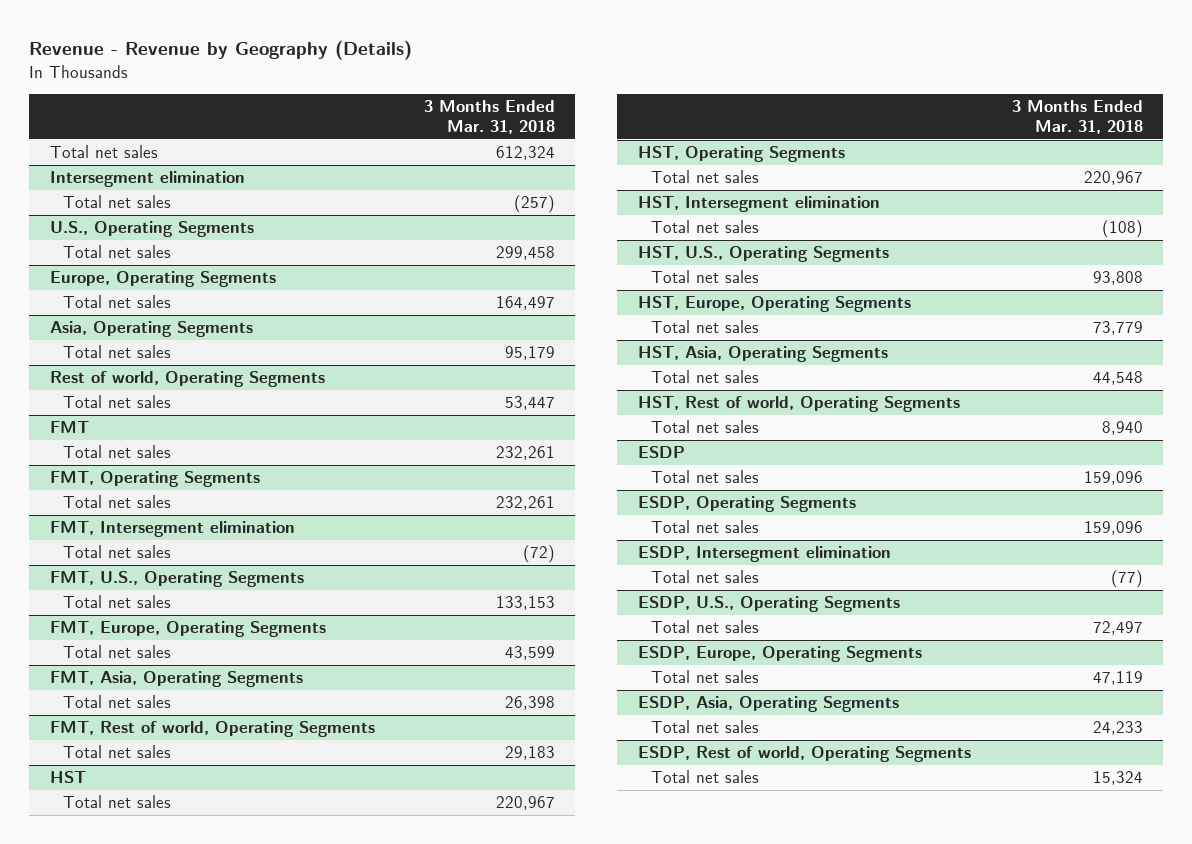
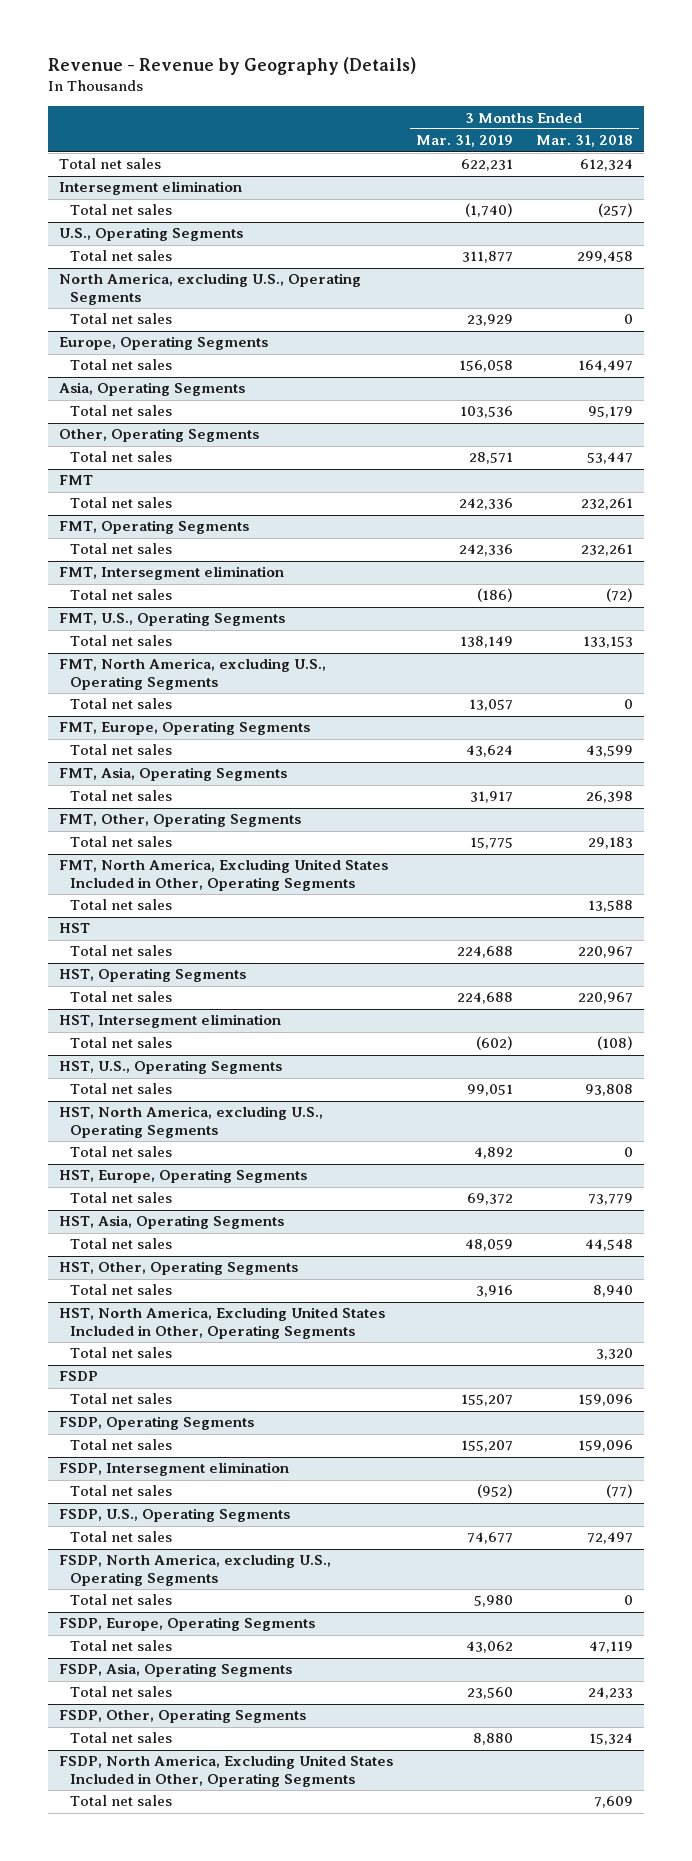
- | 3 Months Ended Mar. 31, 2018
+ | 3 Months Ended Mar. 31, 2019 | 3 Months Ended Mar. 31, 2018
+ North America, excluding U.S., Operating Segments
+ Total net sales | 23,929 | 0
- Rest of world, Operating Segments
+ Other, Operating Segments
+ FMT, North America, excluding U.S., Operating Segments
+ Total net sales | 13,057 | 0
- FMT, Rest of world, Operating Segments
+ FMT, Other, Operating Segments
+ FMT, North America, Excluding United States Included in Other, Operating Segments
+ Total net sales | | 13,588
+ HST, North America, excluding U.S., Operating Segments
+ Total net sales | 4,892 | 0
- HST, Rest of world, Operating Segments
+ HST, Other, Operating Segments
- ESDP
+ HST, North America, Excluding United States Included in Other, Operating Segments
+ Total net sales | | 3,320
+ FSDP
- ESDP, Operating Segments
+ FSDP, Operating Segments
- ESDP, Intersegment elimination
+ FSDP, Intersegment elimination
- ESDP, U.S., Operating Segments
+ FSDP, U.S., Operating Segments
- ESDP, Europe, Operating Segments
+ FSDP, North America, excluding U.S., Operating Segments
+ Total net sales | 5,980 | 0
+ FSDP, Europe, Operating Segments
- ESDP, Asia, Operating Segments
+ FSDP, Asia, Operating Segments
- ESDP, Rest of world, Operating Segments
+ FSDP, Other, Operating Segments
+ FSDP, North America, Excluding United States Included in Other, Operating Segments
+ Total net sales | | 7,609

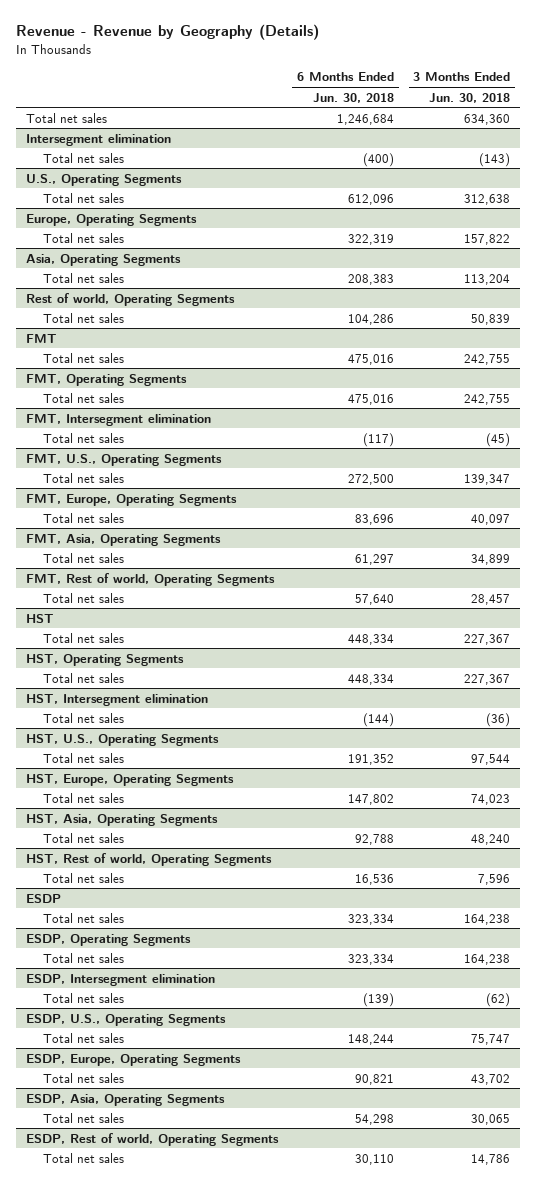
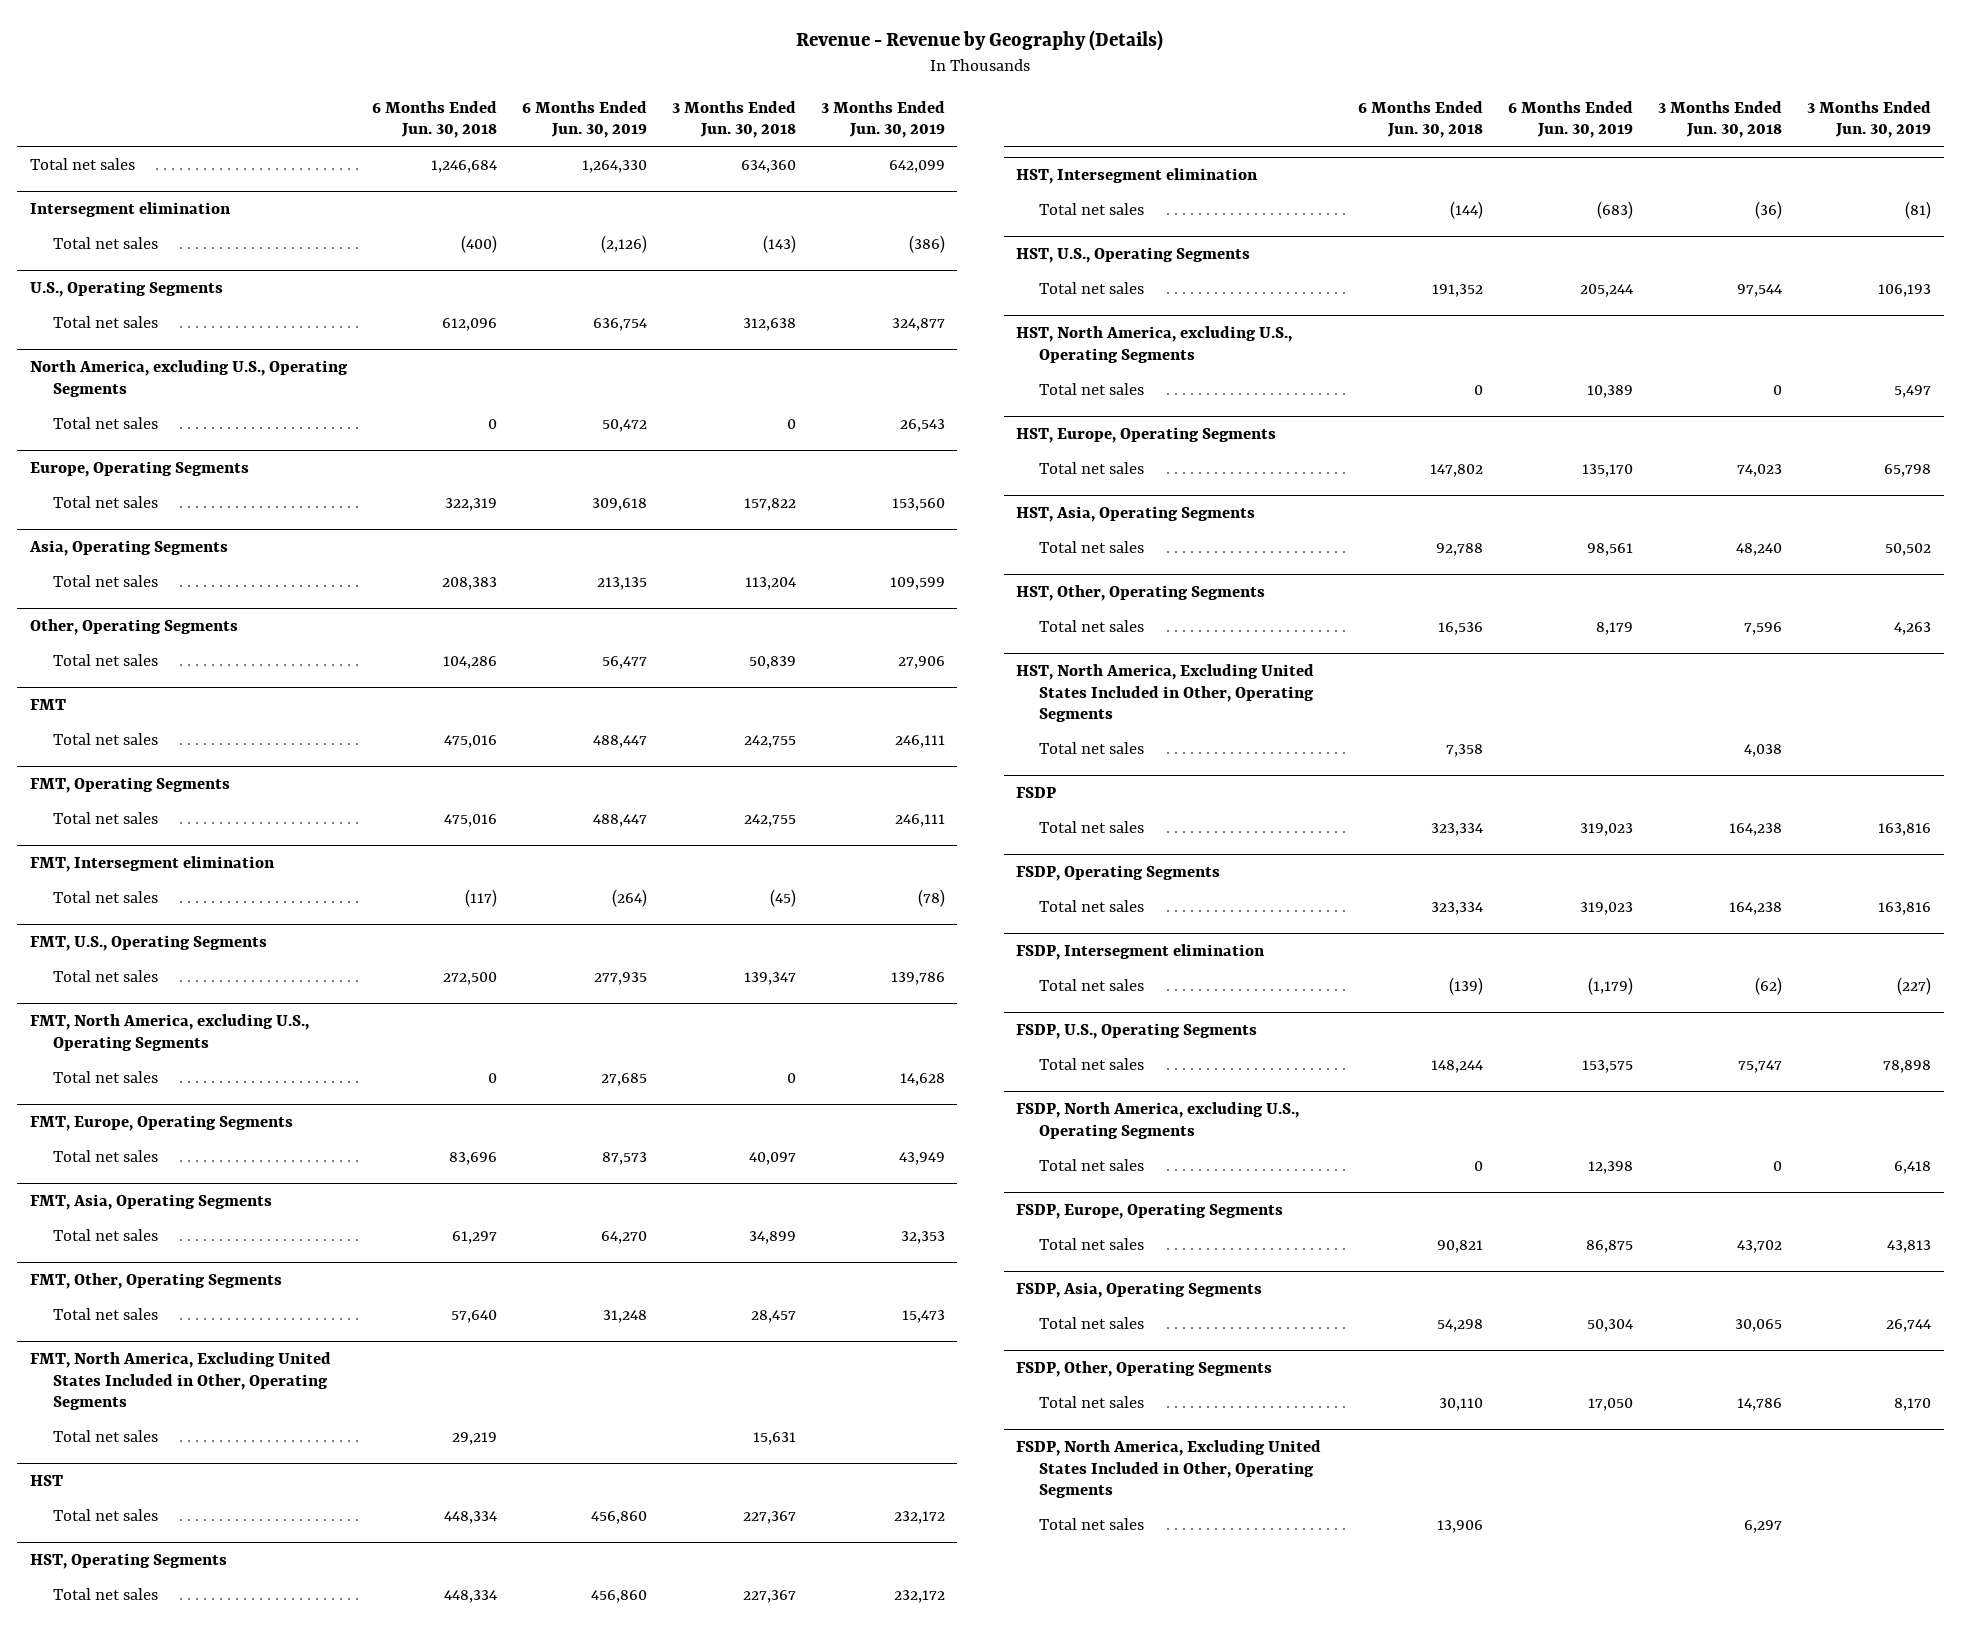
- | 6 Months Ended Jun. 30, 2018 | 3 Months Ended Jun. 30, 2018
+ | 6 Months Ended Jun. 30, 2018 | 6 Months Ended Jun. 30, 2019 | 3 Months Ended Jun. 30, 2018 | 3 Months Ended Jun. 30, 2019
+ North America, excluding U.S., Operating Segments
+ Total net sales | 0 | 50,472 | 0 | 26,543
- Rest of world, Operating Segments
+ Other, Operating Segments
+ FMT, North America, excluding U.S., Operating Segments
+ Total net sales | 0 | 27,685 | 0 | 14,628
- FMT, Rest of world, Operating Segments
+ FMT, Other, Operating Segments
+ FMT, North America, Excluding United States Included in Other, Operating Segments
+ Total net sales | 29,219 | | 15,631 |
+ HST, North America, excluding U.S., Operating Segments
+ Total net sales | 0 | 10,389 | 0 | 5,497
- HST, Rest of world, Operating Segments
+ HST, Other, Operating Segments
- ESDP
+ HST, North America, Excluding United States Included in Other, Operating Segments
+ Total net sales | 7,358 | | 4,038 |
+ FSDP
- ESDP, Operating Segments
+ FSDP, Operating Segments
- ESDP, Intersegment elimination
+ FSDP, Intersegment elimination
- ESDP, U.S., Operating Segments
+ FSDP, U.S., Operating Segments
- ESDP, Europe, Operating Segments
+ FSDP, North America, excluding U.S., Operating Segments
+ Total net sales | 0 | 12,398 | 0 | 6,418
+ FSDP, Europe, Operating Segments
- ESDP, Asia, Operating Segments
+ FSDP, Asia, Operating Segments
- ESDP, Rest of world, Operating Segments
+ FSDP, Other, Operating Segments
+ FSDP, North America, Excluding United States Included in Other, Operating Segments
+ Total net sales | 13,906 | | 6,297 |

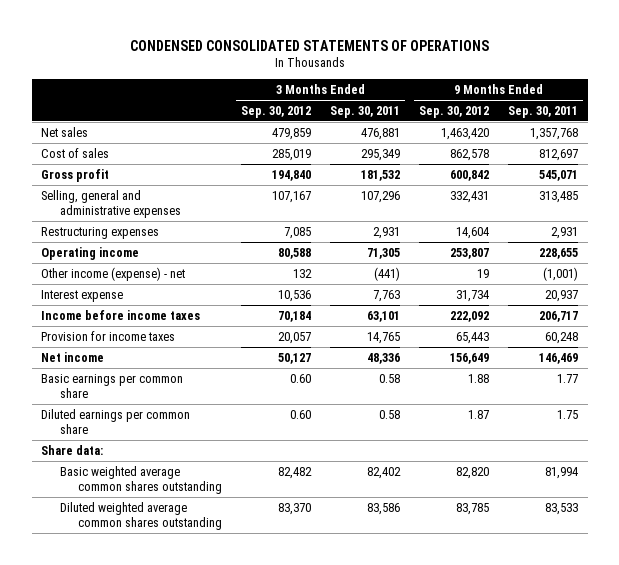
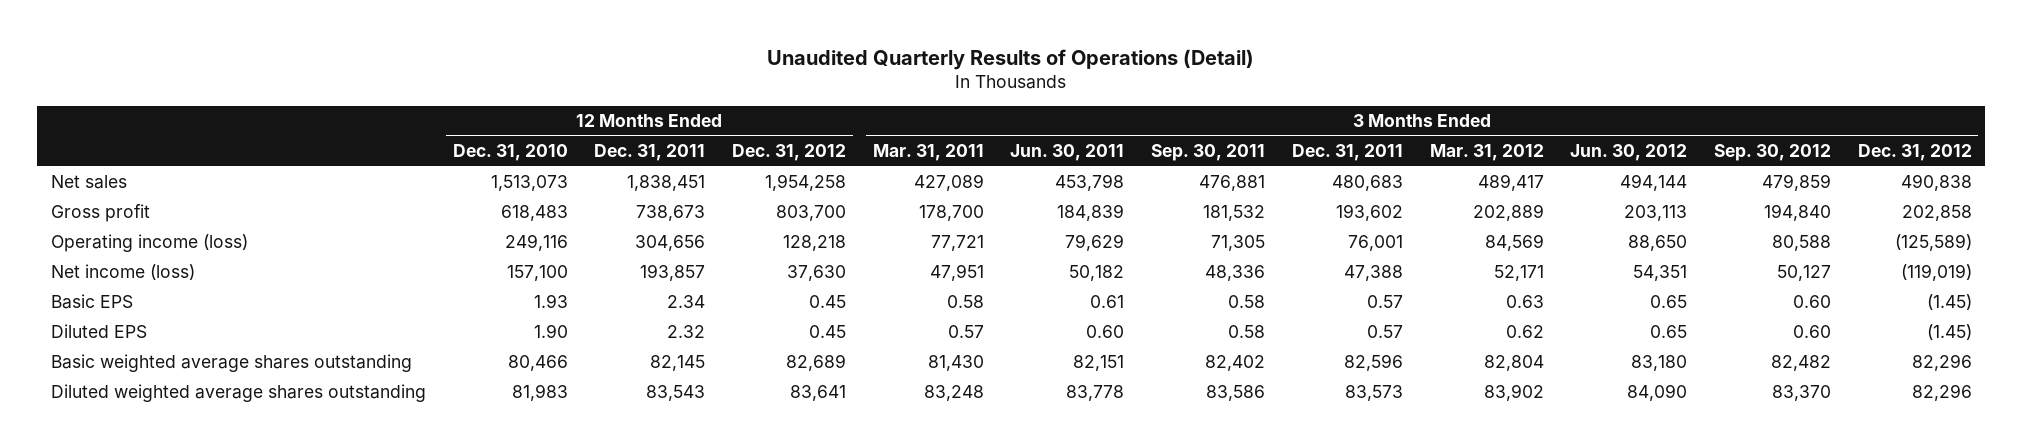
- CONDENSED CONSOLIDATED STATEMENTS OF OPERATIONS
+ Unaudited Quarterly Results of Operations (Detail)
- | 3 Months Ended Sep. 30, 2012 | 3 Months Ended Sep. 30, 2011 | 9 Months Ended Sep. 30, 2012 | 9 Months Ended Sep. 30, 2011
+ | 12 Months Ended Dec. 31, 2010 | 12 Months Ended Dec. 31, 2011 | 12 Months Ended Dec. 31, 2012 | 3 Months Ended Mar. 31, 2011 | 3 Months Ended Jun. 30, 2011 | 3 Months Ended Sep. 30, 2011 | 3 Months Ended Dec. 31, 2011 | 3 Months Ended Mar. 31, 2012 | 3 Months Ended Jun. 30, 2012 | 3 Months Ended Sep. 30, 2012 | 3 Months Ended Dec. 31, 2012
- Cost of sales | 285,019 | 295,349 | 862,578 | 812,697
- Selling, general and administrative expenses | 107,167 | 107,296 | 332,431 | 313,485
- Restructuring expenses | 7,085 | 2,931 | 14,604 | 2,931
- Operating income | 80,588 | 71,305 | 253,807 | 228,655
- Other income (expense) - net | 132 | (441) | 19 | (1,001)
- Interest expense | 10,536 | 7,763 | 31,734 | 20,937
- Income before income taxes | 70,184 | 63,101 | 222,092 | 206,717
- Provision for income taxes | 20,057 | 14,765 | 65,443 | 60,248
- Net income | 50,127 | 48,336 | 156,649 | 146,469
- Basic earnings per common share | 0.60 | 0.58 | 1.88 | 1.77
- Diluted earnings per common share | 0.60 | 0.58 | 1.87 | 1.75
- Share data:
- Basic weighted average common shares outstanding | 82,482 | 82,402 | 82,820 | 81,994
- Diluted weighted average common shares outstanding | 83,370 | 83,586 | 83,785 | 83,533
+ Operating income (loss) | 249,116 | 304,656 | 128,218 | 77,721 | 79,629 | 71,305 | 76,001 | 84,569 | 88,650 | 80,588 | (125,589)
+ Net income (loss) | 157,100 | 193,857 | 37,630 | 47,951 | 50,182 | 48,336 | 47,388 | 52,171 | 54,351 | 50,127 | (119,019)
+ Basic EPS | 1.93 | 2.34 | 0.45 | 0.58 | 0.61 | 0.58 | 0.57 | 0.63 | 0.65 | 0.60 | (1.45)
+ Diluted EPS | 1.90 | 2.32 | 0.45 | 0.57 | 0.60 | 0.58 | 0.57 | 0.62 | 0.65 | 0.60 | (1.45)
+ Basic weighted average shares outstanding | 80,466 | 82,145 | 82,689 | 81,430 | 82,151 | 82,402 | 82,596 | 82,804 | 83,180 | 82,482 | 82,296
+ Diluted weighted average shares outstanding | 81,983 | 83,543 | 83,641 | 83,248 | 83,778 | 83,586 | 83,573 | 83,902 | 84,090 | 83,370 | 82,296

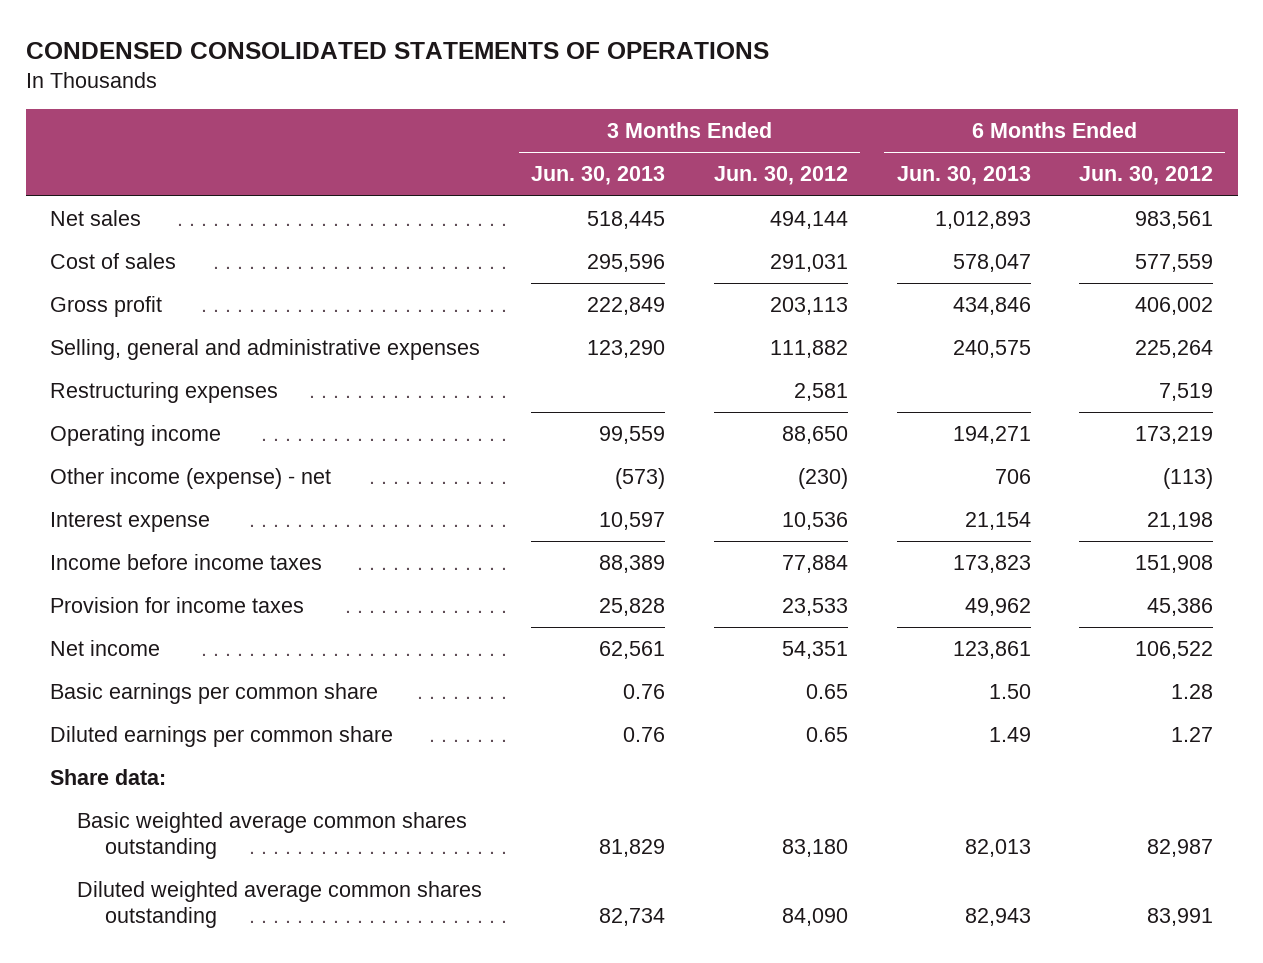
- Unaudited Quarterly Results of Operations (Detail)
+ CONDENSED CONSOLIDATED STATEMENTS OF OPERATIONS
- | 12 Months Ended Dec. 31, 2010 | 12 Months Ended Dec. 31, 2011 | 12 Months Ended Dec. 31, 2012 | 3 Months Ended Mar. 31, 2011 | 3 Months Ended Jun. 30, 2011 | 3 Months Ended Sep. 30, 2011 | 3 Months Ended Dec. 31, 2011 | 3 Months Ended Mar. 31, 2012 | 3 Months Ended Jun. 30, 2012 | 3 Months Ended Sep. 30, 2012 | 3 Months Ended Dec. 31, 2012
+ | 3 Months Ended Jun. 30, 2013 | 3 Months Ended Jun. 30, 2012 | 6 Months Ended Jun. 30, 2013 | 6 Months Ended Jun. 30, 2012
+ Cost of sales | 295,596 | 291,031 | 578,047 | 577,559
- Operating income (loss) | 249,116 | 304,656 | 128,218 | 77,721 | 79,629 | 71,305 | 76,001 | 84,569 | 88,650 | 80,588 | (125,589)
- Net income (loss) | 157,100 | 193,857 | 37,630 | 47,951 | 50,182 | 48,336 | 47,388 | 52,171 | 54,351 | 50,127 | (119,019)
- Basic EPS | 1.93 | 2.34 | 0.45 | 0.58 | 0.61 | 0.58 | 0.57 | 0.63 | 0.65 | 0.60 | (1.45)
- Diluted EPS | 1.90 | 2.32 | 0.45 | 0.57 | 0.60 | 0.58 | 0.57 | 0.62 | 0.65 | 0.60 | (1.45)
- Basic weighted average shares outstanding | 80,466 | 82,145 | 82,689 | 81,430 | 82,151 | 82,402 | 82,596 | 82,804 | 83,180 | 82,482 | 82,296
- Diluted weighted average shares outstanding | 81,983 | 83,543 | 83,641 | 83,248 | 83,778 | 83,586 | 83,573 | 83,902 | 84,090 | 83,370 | 82,296
+ Selling, general and administrative expenses | 123,290 | 111,882 | 240,575 | 225,264
+ Restructuring expenses | | 2,581 | | 7,519
+ Operating income | 99,559 | 88,650 | 194,271 | 173,219
+ Other income (expense) - net | (573) | (230) | 706 | (113)
+ Interest expense | 10,597 | 10,536 | 21,154 | 21,198
+ Income before income taxes | 88,389 | 77,884 | 173,823 | 151,908
+ Provision for income taxes | 25,828 | 23,533 | 49,962 | 45,386
+ Net income | 62,561 | 54,351 | 123,861 | 106,522
+ Basic earnings per common share | 0.76 | 0.65 | 1.50 | 1.28
+ Diluted earnings per common share | 0.76 | 0.65 | 1.49 | 1.27
+ Share data:
+ Basic weighted average common shares outstanding | 81,829 | 83,180 | 82,013 | 82,987
+ Diluted weighted average common shares outstanding | 82,734 | 84,090 | 82,943 | 83,991

